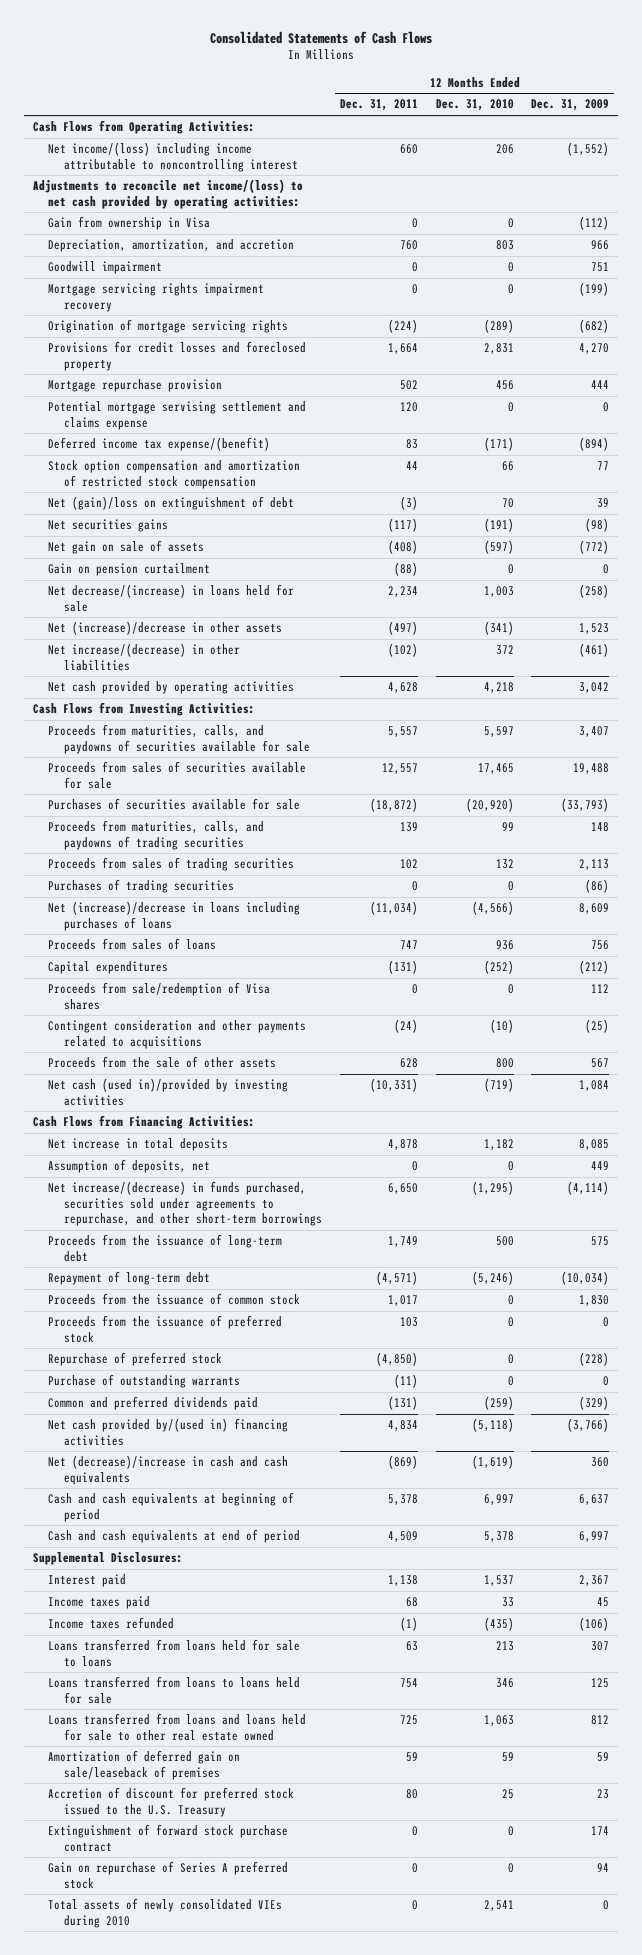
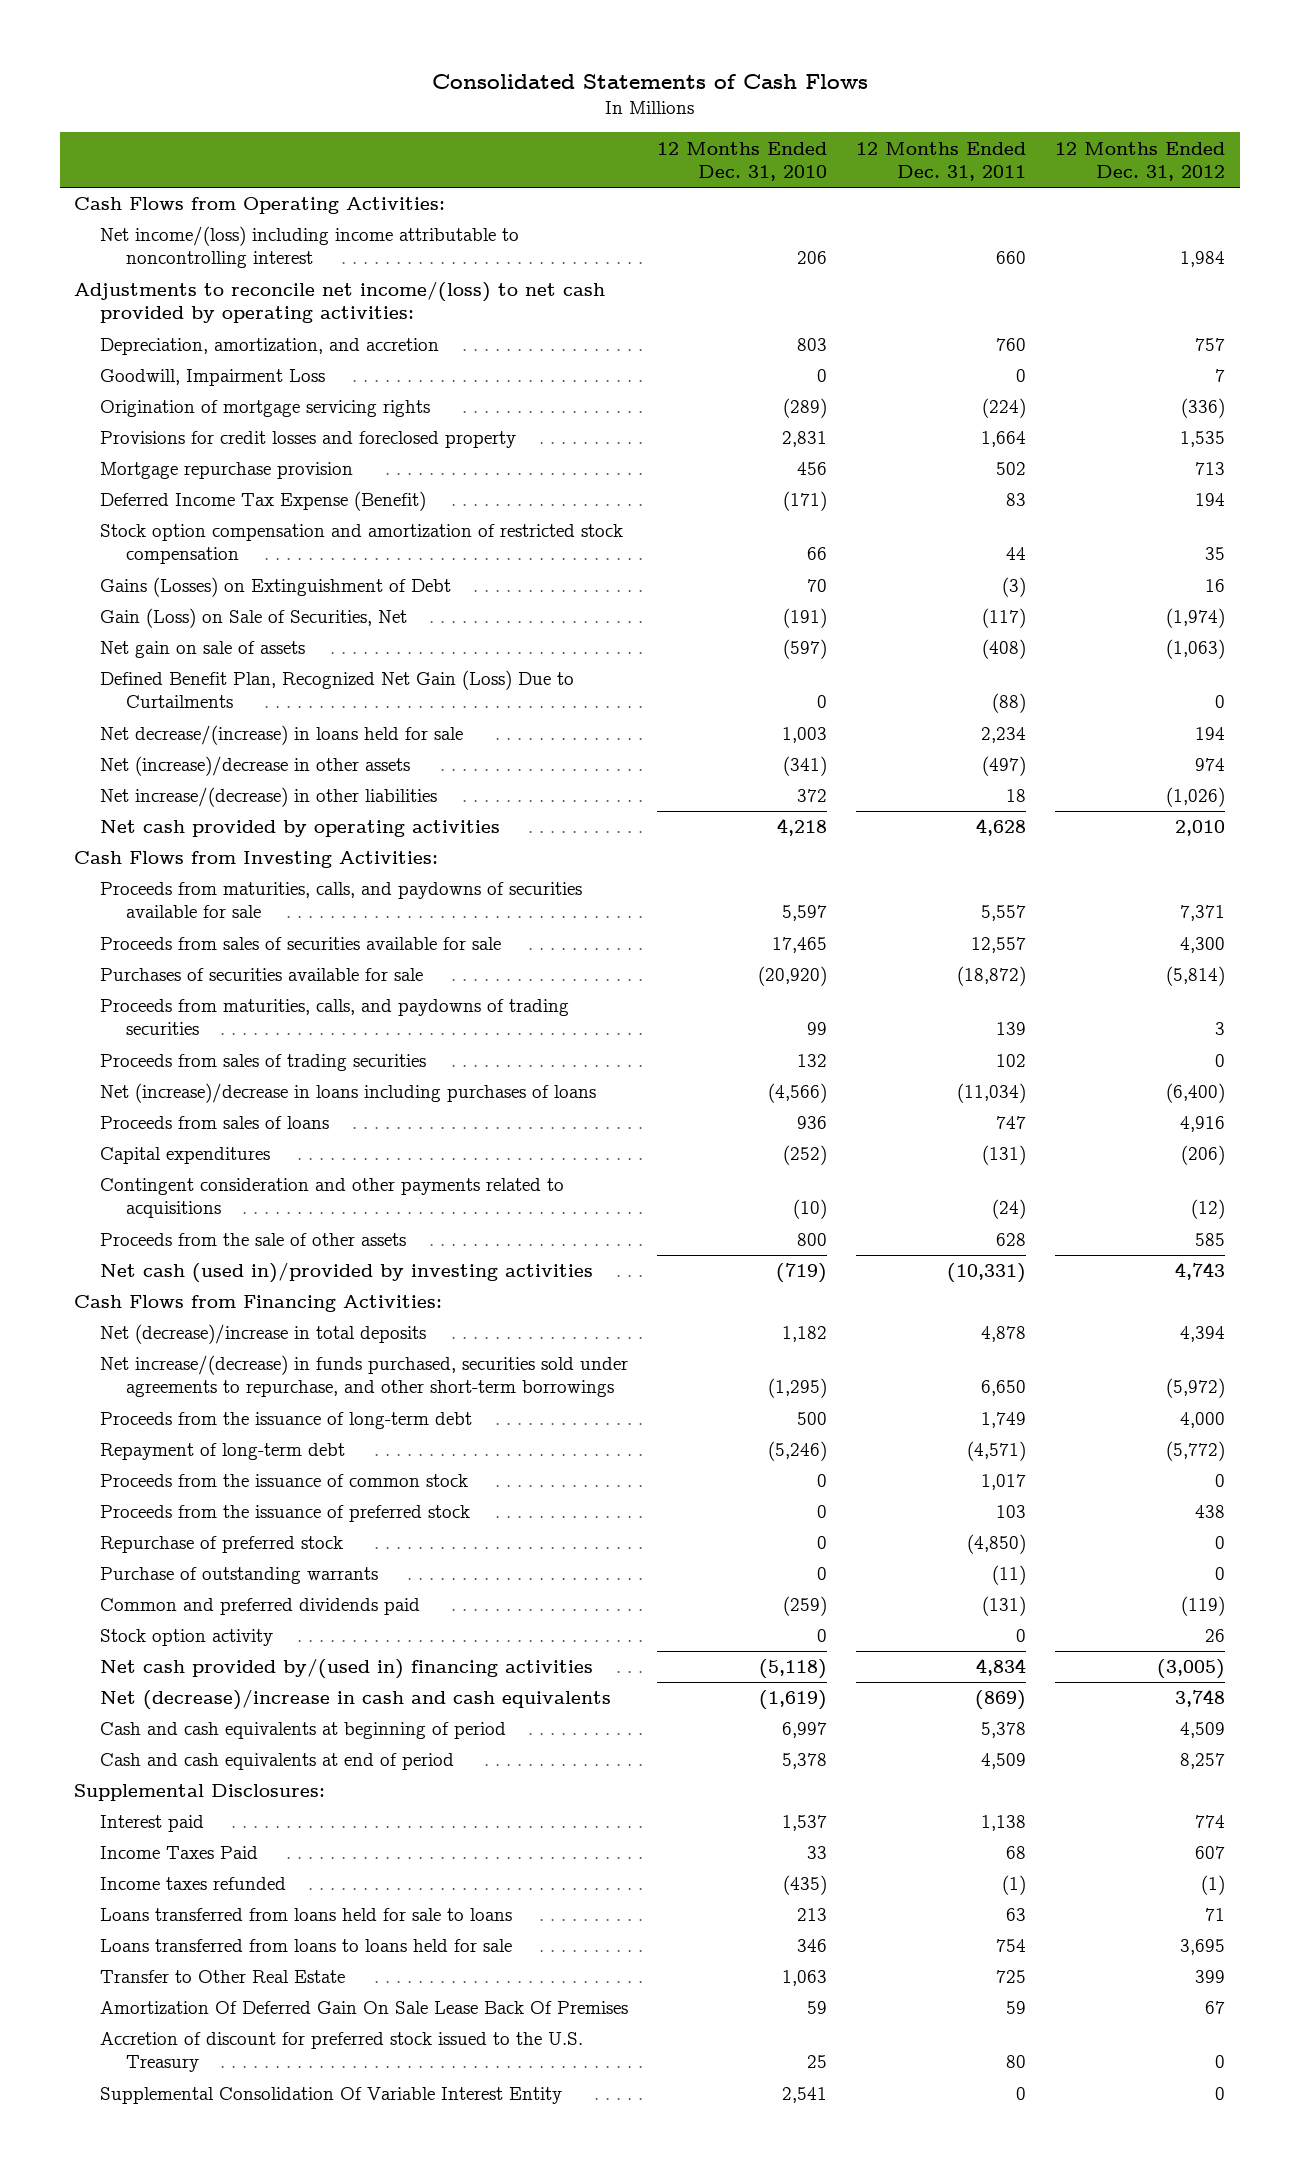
- | 12 Months Ended Dec. 31, 2011 | 12 Months Ended Dec. 31, 2010 | 12 Months Ended Dec. 31, 2009
+ | 12 Months Ended Dec. 31, 2010 | 12 Months Ended Dec. 31, 2011 | 12 Months Ended Dec. 31, 2012
- Gain from ownership in Visa | 0 | 0 | (112)
- Goodwill impairment | 0 | 0 | 751
- Mortgage servicing rights impairment recovery | 0 | 0 | (199)
+ Goodwill, Impairment Loss | 0 | 0 | 7
- Potential mortgage servising settlement and claims expense | 120 | 0 | 0
- Deferred income tax expense/(benefit) | 83 | (171) | (894)
+ Deferred Income Tax Expense (Benefit) | (171) | 83 | 194
- Net (gain)/loss on extinguishment of debt | (3) | 70 | 39
- Net securities gains | (117) | (191) | (98)
+ Gains (Losses) on Extinguishment of Debt | 70 | (3) | 16
+ Gain (Loss) on Sale of Securities, Net | (191) | (117) | (1,974)
- Gain on pension curtailment | (88) | 0 | 0
+ Defined Benefit Plan, Recognized Net Gain (Loss) Due to Curtailments | 0 | (88) | 0
- Net increase/(decrease) in other liabilities | (102) | 372 | (461)
+ Net increase/(decrease) in other liabilities | 372 | 18 | (1,026)
- Purchases of trading securities | 0 | 0 | (86)
- Proceeds from sale/redemption of Visa shares | 0 | 0 | 112
- Net increase in total deposits | 4,878 | 1,182 | 8,085
- Assumption of deposits, net | 0 | 0 | 449
+ Net (decrease)/increase in total deposits | 1,182 | 4,878 | 4,394
+ Stock option activity | 0 | 0 | 26
- Income taxes paid | 68 | 33 | 45
+ Income Taxes Paid | 33 | 68 | 607
- Loans transferred from loans and loans held for sale to other real estate owned | 725 | 1,063 | 812
- Amortization of deferred gain on sale/leaseback of premises | 59 | 59 | 59
+ Transfer to Other Real Estate | 1,063 | 725 | 399
+ Amortization Of Deferred Gain On Sale Lease Back Of Premises | 59 | 59 | 67
- Extinguishment of forward stock purchase contract | 0 | 0 | 174
- Gain on repurchase of Series A preferred stock | 0 | 0 | 94
- Total assets of newly consolidated VIEs during 2010 | 0 | 2,541 | 0
+ Supplemental Consolidation Of Variable Interest Entity | 2,541 | 0 | 0

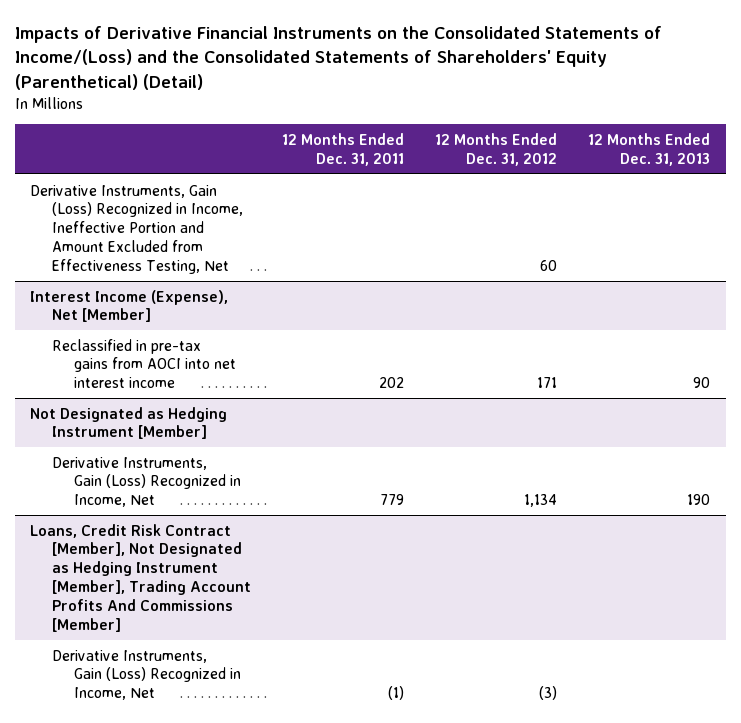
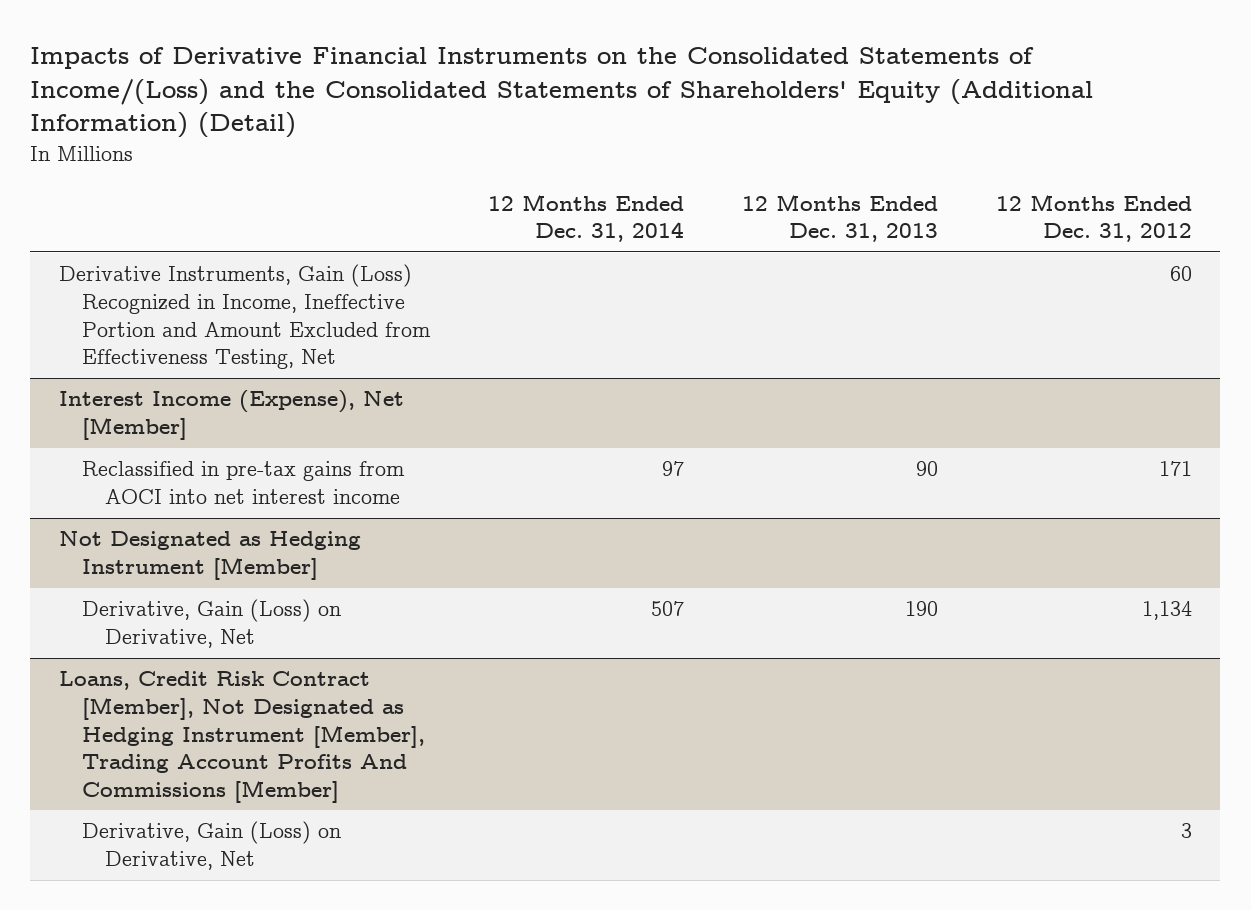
- Impacts of Derivative Financial Instruments on the Consolidated Statements of Income/(Loss) and the Consolidated Statements of Shareholders' Equity (Parenthetical) (Detail)
+ Impacts of Derivative Financial Instruments on the Consolidated Statements of Income/(Loss) and the Consolidated Statements of Shareholders' Equity (Additional Information) (Detail)
- | 12 Months Ended Dec. 31, 2011 | 12 Months Ended Dec. 31, 2012 | 12 Months Ended Dec. 31, 2013
+ | 12 Months Ended Dec. 31, 2014 | 12 Months Ended Dec. 31, 2013 | 12 Months Ended Dec. 31, 2012
@ Not Designated as Hedging Instrument [Member]
- Derivative Instruments, Gain (Loss) Recognized in Income, Net | 779 | 1,134 | 190
+ Derivative, Gain (Loss) on Derivative, Net | 507 | 190 | 1,134
@ Loans, Credit Risk Contract [Member], Not Designated as Hedging Instrument [Member], Trading Account Profits And Commissions [Member]
- Derivative Instruments, Gain (Loss) Recognized in Income, Net | (1) | (3) |
+ Derivative, Gain (Loss) on Derivative, Net | | | 3

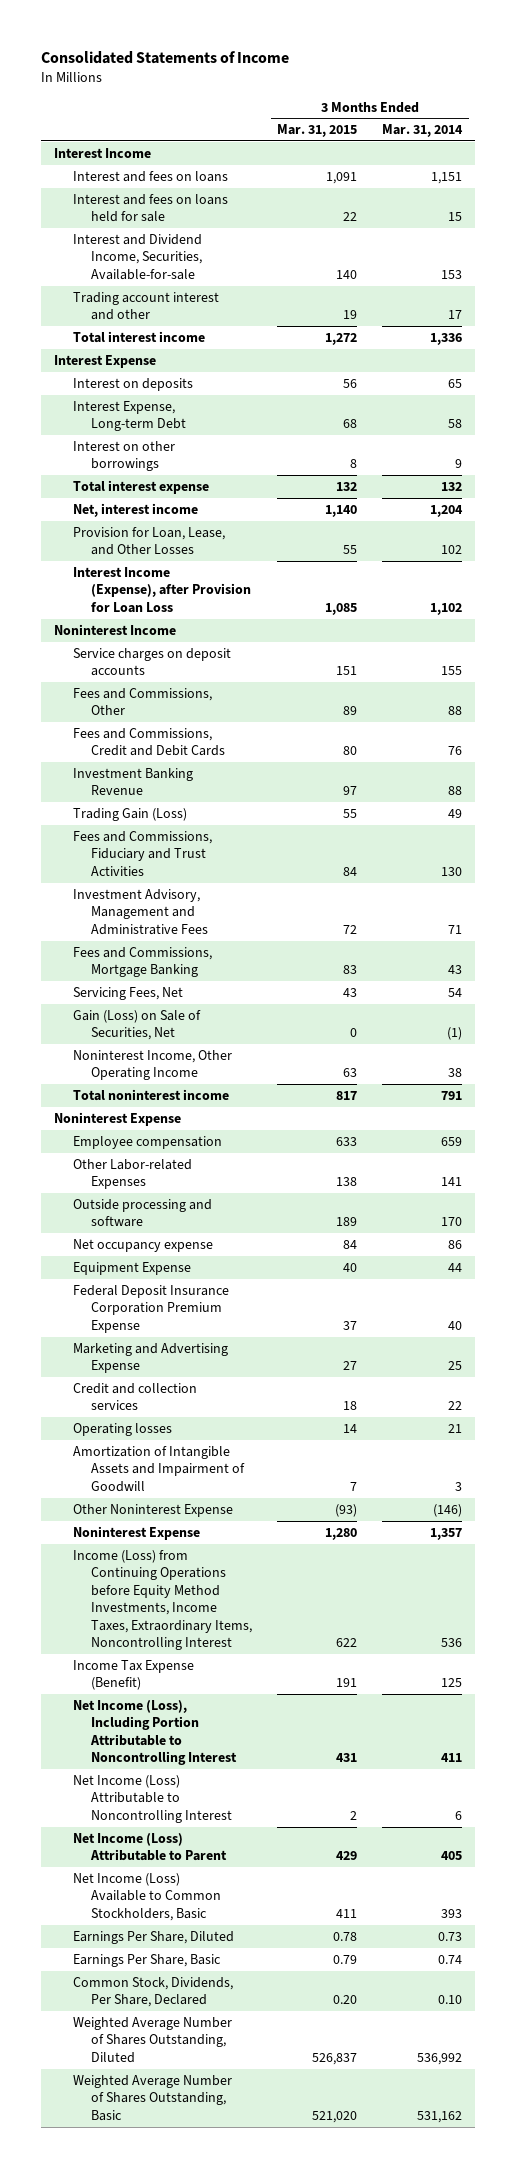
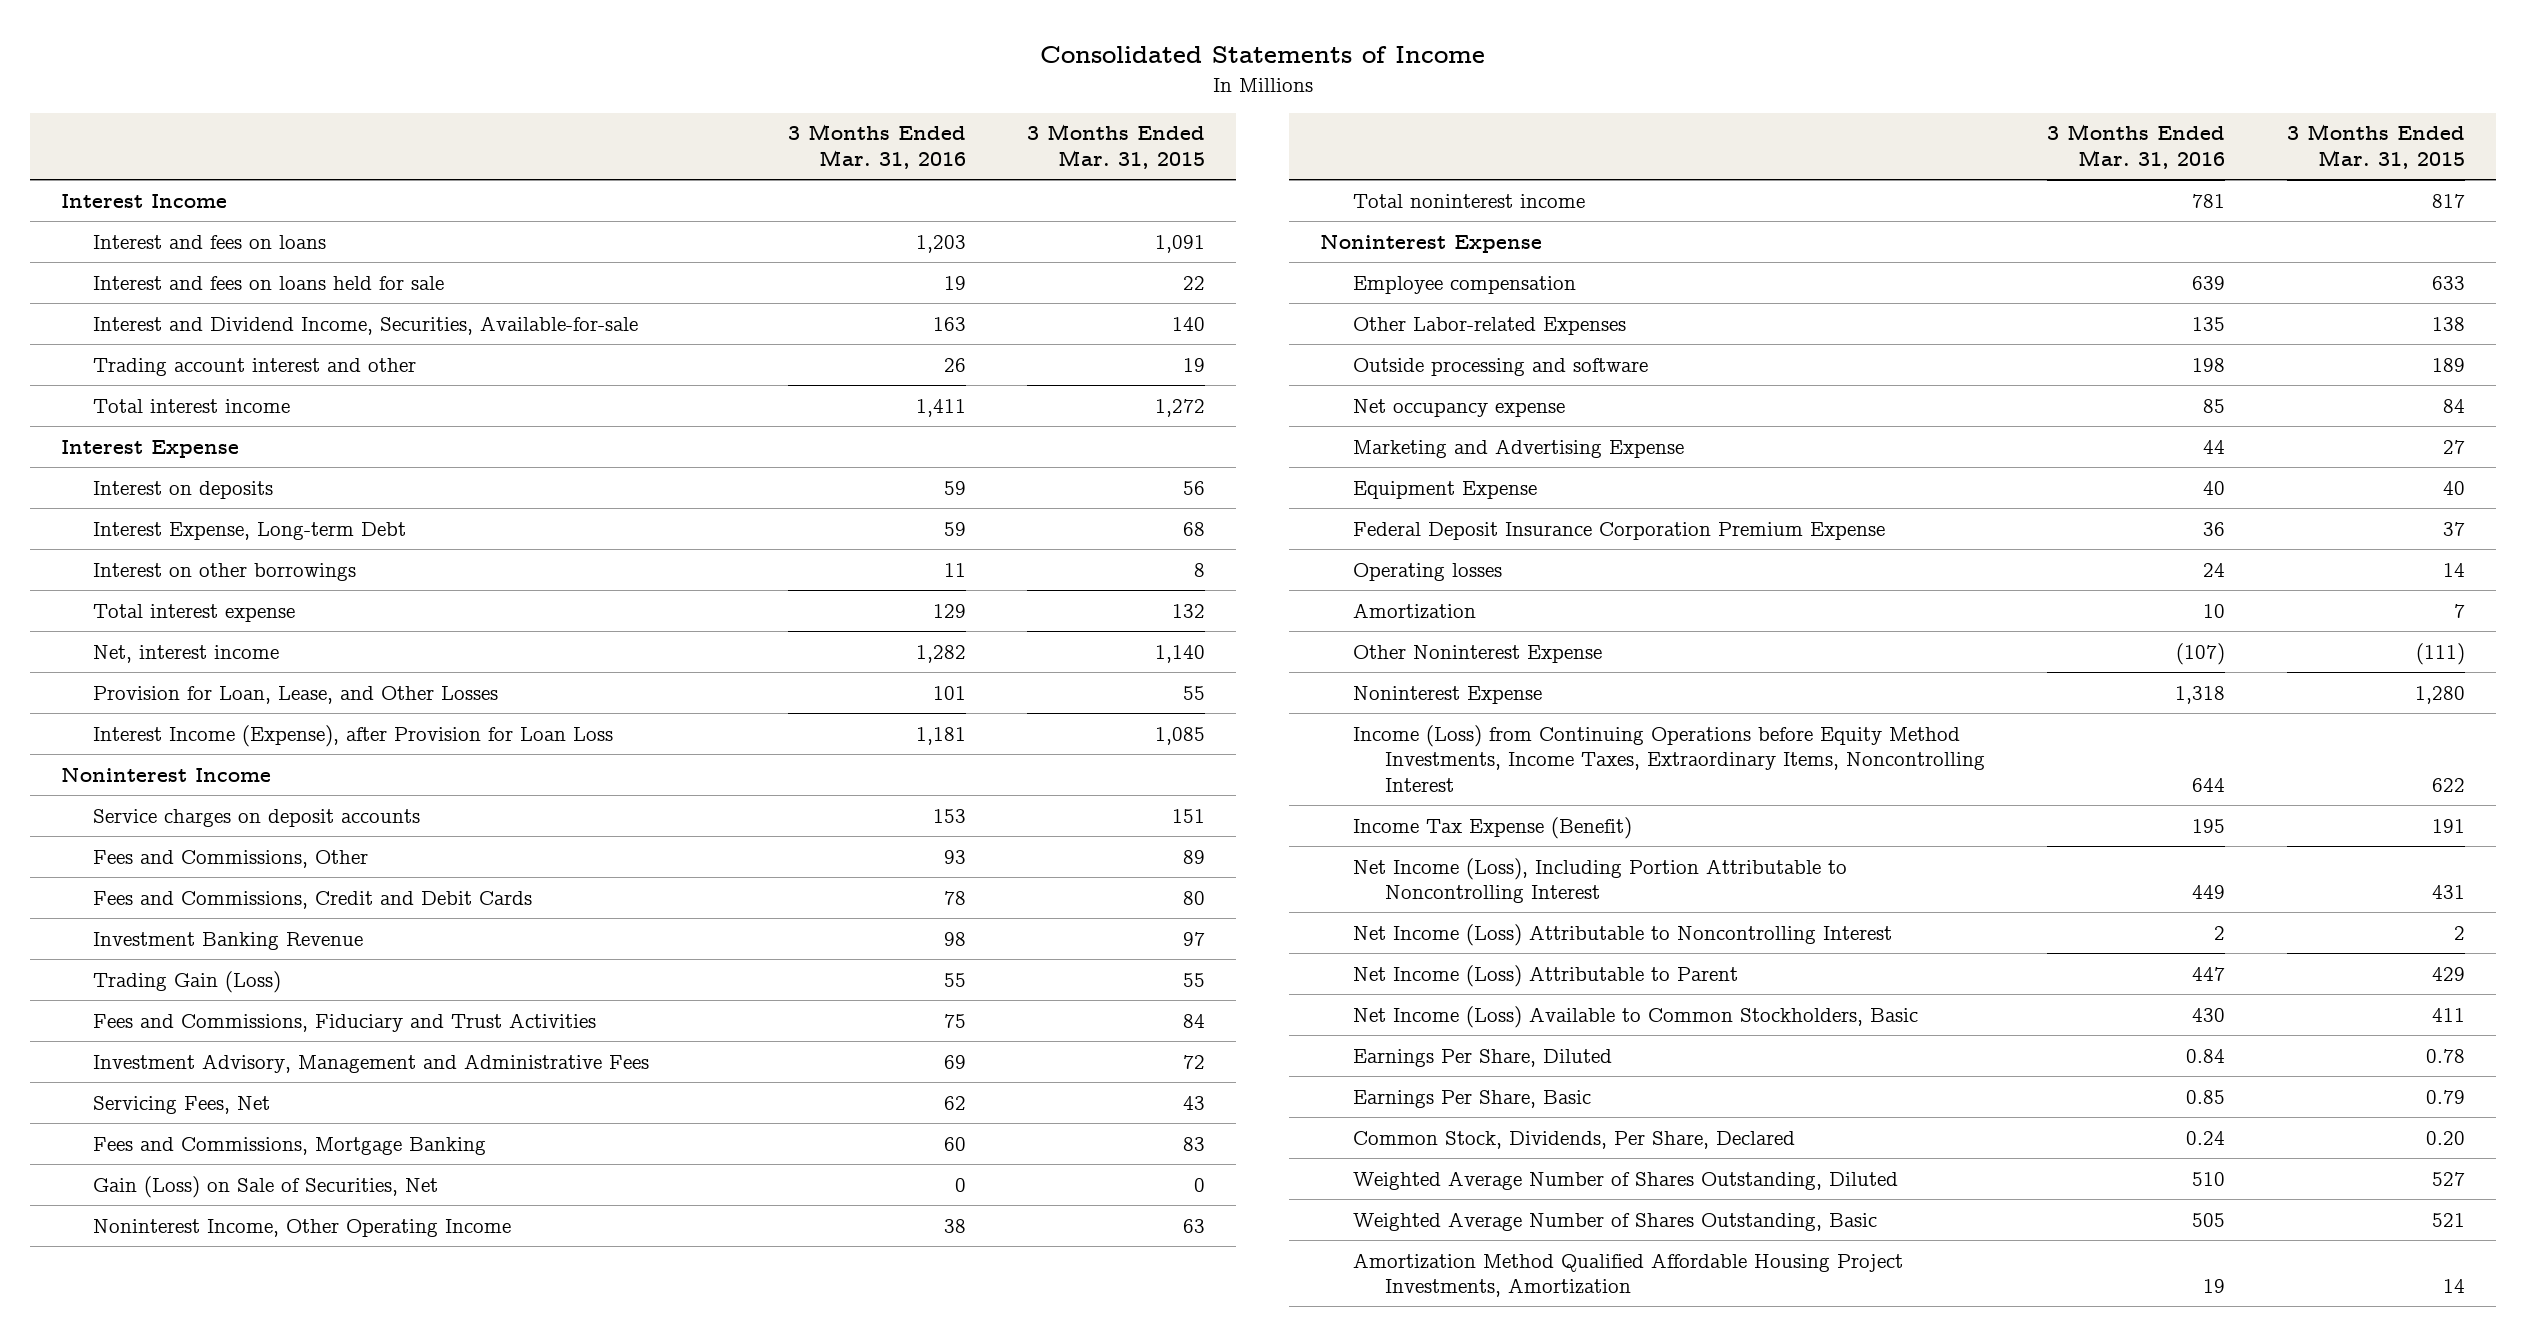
- | 3 Months Ended Mar. 31, 2015 | 3 Months Ended Mar. 31, 2014
+ | 3 Months Ended Mar. 31, 2016 | 3 Months Ended Mar. 31, 2015
moved down: Fees and Commissions, Mortgage Banking | 60 | 83
moved up: Marketing and Advertising Expense | 44 | 27
- Credit and collection services | 18 | 22
- Amortization of Intangible Assets and Impairment of Goodwill | 7 | 3
- Other Noninterest Expense | (93) | (146)
+ Amortization | 10 | 7
+ Other Noninterest Expense | (107) | (111)
- Weighted Average Number of Shares Outstanding, Diluted | 526,837 | 536,992
- Weighted Average Number of Shares Outstanding, Basic | 521,020 | 531,162
+ Weighted Average Number of Shares Outstanding, Diluted | 510 | 527
+ Weighted Average Number of Shares Outstanding, Basic | 505 | 521
+ Amortization Method Qualified Affordable Housing Project Investments, Amortization | 19 | 14

